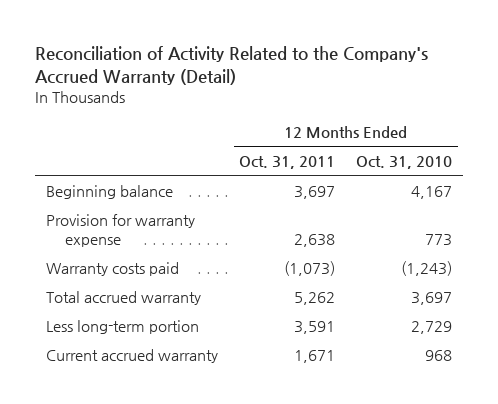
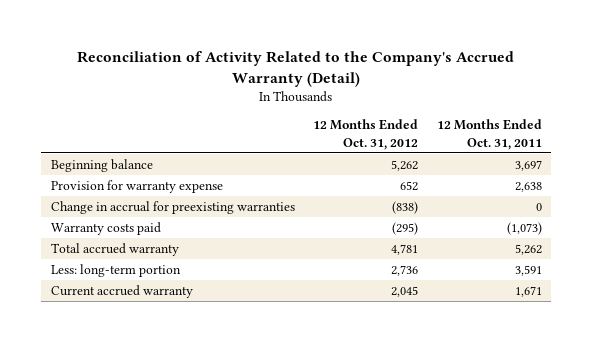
- | 12 Months Ended Oct. 31, 2011 | 12 Months Ended Oct. 31, 2010
+ | 12 Months Ended Oct. 31, 2012 | 12 Months Ended Oct. 31, 2011
+ Change in accrual for preexisting warranties | (838) | 0
- Less long-term portion | 3,591 | 2,729
+ Less: long-term portion | 2,736 | 3,591

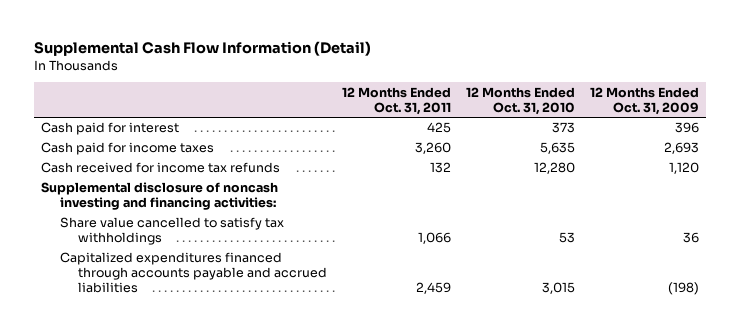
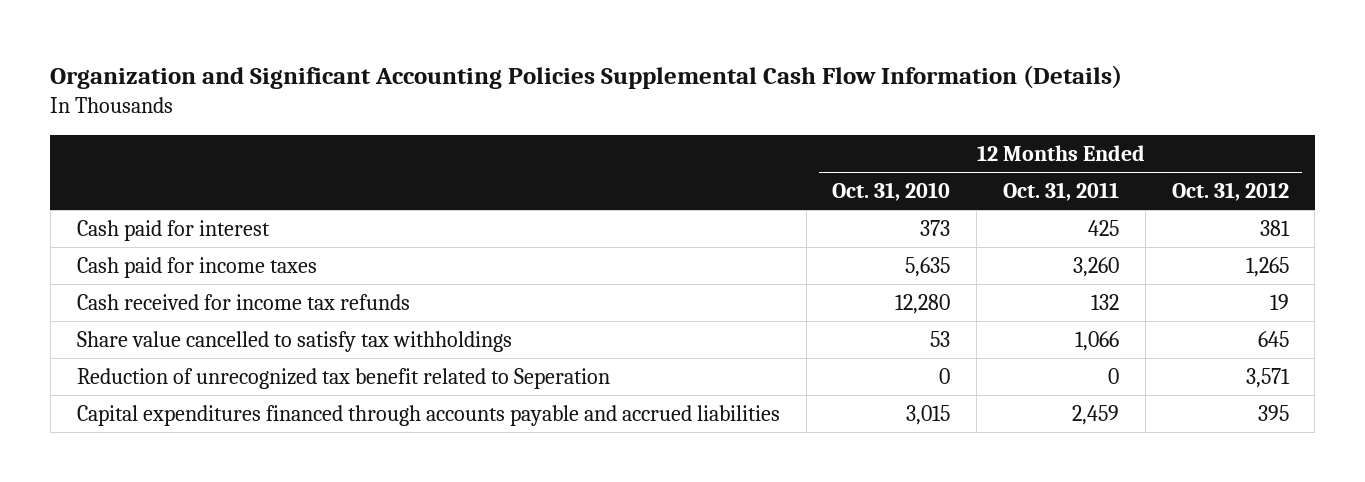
- Supplemental Cash Flow Information (Detail)
+ Organization and Significant Accounting Policies Supplemental Cash Flow Information (Details)
- | 12 Months Ended Oct. 31, 2011 | 12 Months Ended Oct. 31, 2010 | 12 Months Ended Oct. 31, 2009
+ | 12 Months Ended Oct. 31, 2010 | 12 Months Ended Oct. 31, 2011 | 12 Months Ended Oct. 31, 2012
- Supplemental disclosure of noncash investing and financing activities:
- Capitalized expenditures financed through accounts payable and accrued liabilities | 2,459 | 3,015 | (198)
+ Reduction of unrecognized tax benefit related to Seperation | 0 | 0 | 3,571
+ Capital expenditures financed through accounts payable and accrued liabilities | 3,015 | 2,459 | 395

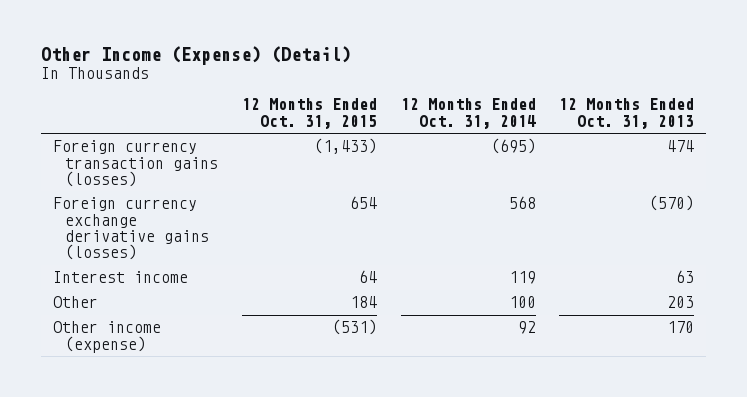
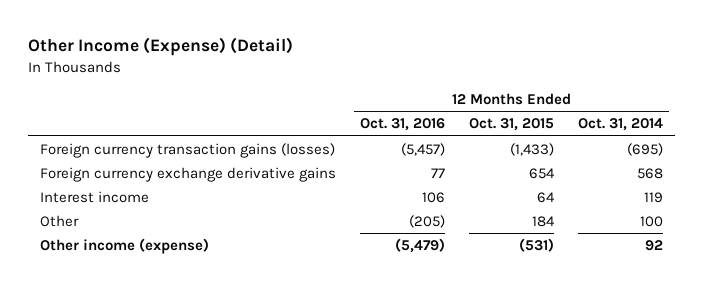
- | 12 Months Ended Oct. 31, 2015 | 12 Months Ended Oct. 31, 2014 | 12 Months Ended Oct. 31, 2013
+ | 12 Months Ended Oct. 31, 2016 | 12 Months Ended Oct. 31, 2015 | 12 Months Ended Oct. 31, 2014
- Foreign currency exchange derivative gains (losses) | 654 | 568 | (570)
+ Foreign currency exchange derivative gains | 77 | 654 | 568

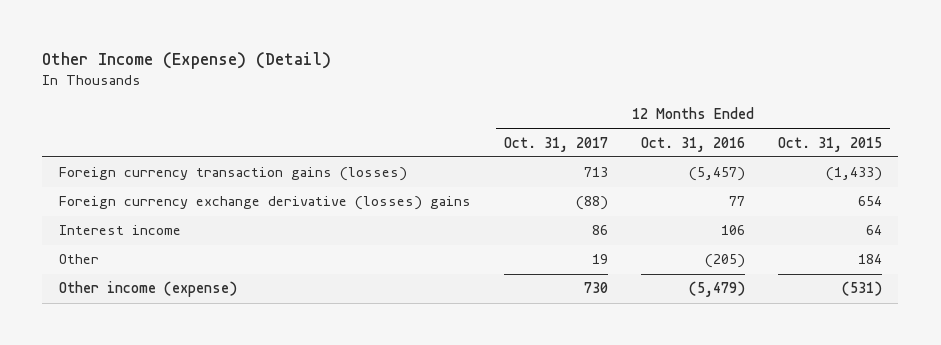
- | 12 Months Ended Oct. 31, 2016 | 12 Months Ended Oct. 31, 2015 | 12 Months Ended Oct. 31, 2014
+ | 12 Months Ended Oct. 31, 2017 | 12 Months Ended Oct. 31, 2016 | 12 Months Ended Oct. 31, 2015
- Foreign currency exchange derivative gains | 77 | 654 | 568
+ Foreign currency exchange derivative (losses) gains | (88) | 77 | 654

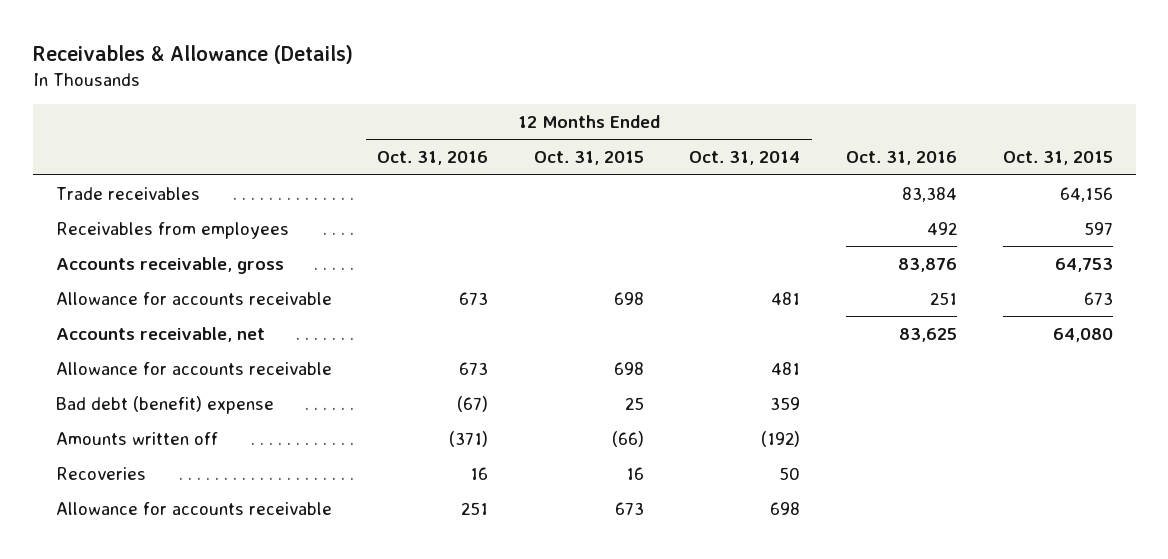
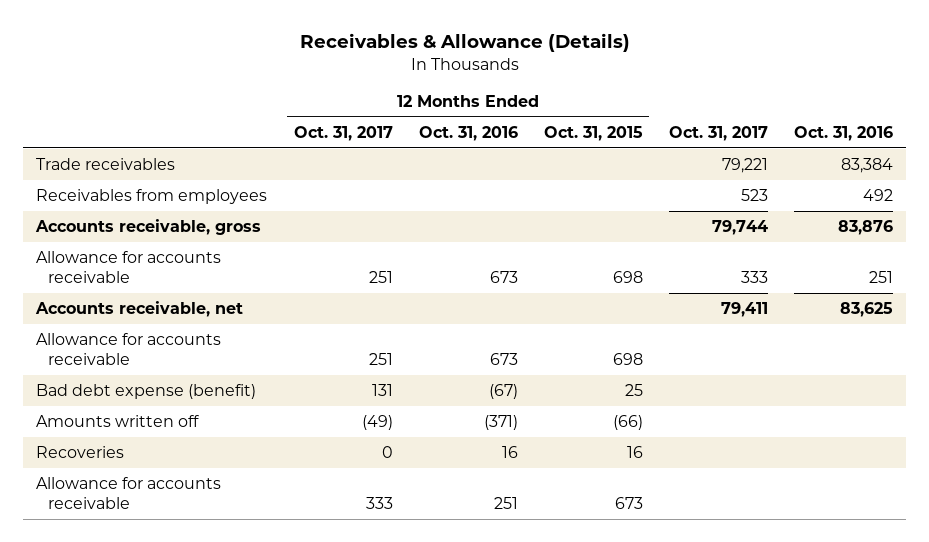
- | 12 Months Ended Oct. 31, 2016 | 12 Months Ended Oct. 31, 2015 | 12 Months Ended Oct. 31, 2014 | Oct. 31, 2016 | Oct. 31, 2015
+ | 12 Months Ended Oct. 31, 2017 | 12 Months Ended Oct. 31, 2016 | 12 Months Ended Oct. 31, 2015 | Oct. 31, 2017 | Oct. 31, 2016
- Bad debt (benefit) expense | (67) | 25 | 359 | |
+ Bad debt expense (benefit) | 131 | (67) | 25 | |

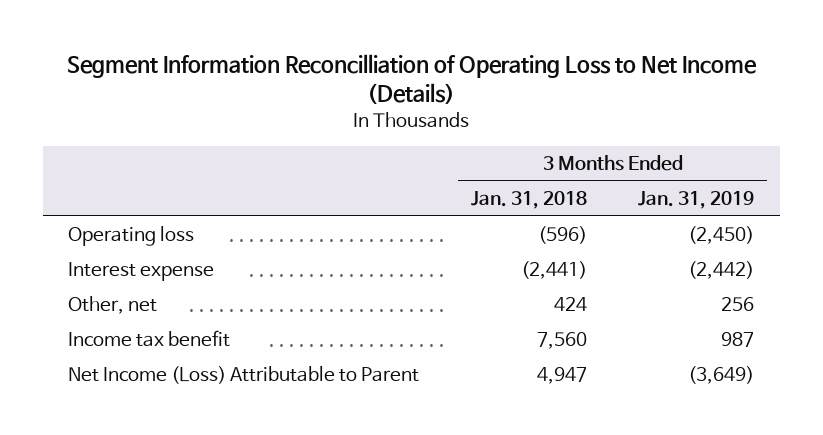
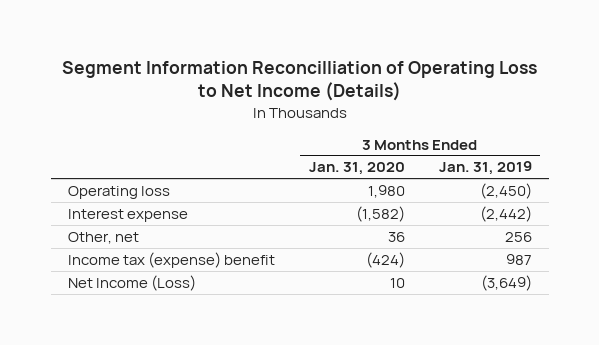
- | 3 Months Ended Jan. 31, 2018 | 3 Months Ended Jan. 31, 2019
+ | 3 Months Ended Jan. 31, 2020 | 3 Months Ended Jan. 31, 2019
- Income tax benefit | 7,560 | 987
- Net Income (Loss) Attributable to Parent | 4,947 | (3,649)
+ Income tax (expense) benefit | (424) | 987
+ Net Income (Loss) | 10 | (3,649)

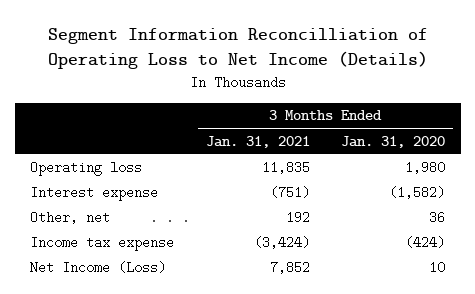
- | 3 Months Ended Jan. 31, 2020 | 3 Months Ended Jan. 31, 2019
+ | 3 Months Ended Jan. 31, 2021 | 3 Months Ended Jan. 31, 2020
- Income tax (expense) benefit | (424) | 987
+ Income tax expense | (3,424) | (424)

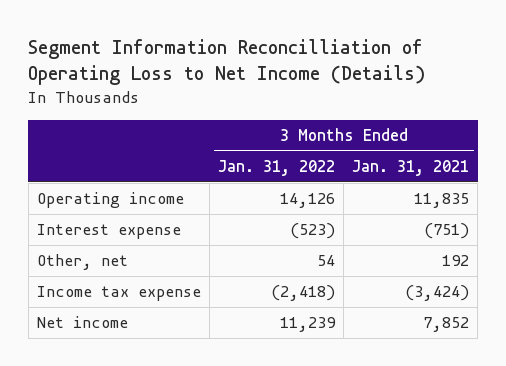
- | 3 Months Ended Jan. 31, 2021 | 3 Months Ended Jan. 31, 2020
+ | 3 Months Ended Jan. 31, 2022 | 3 Months Ended Jan. 31, 2021
- Operating loss | 11,835 | 1,980
+ Operating income | 14,126 | 11,835
- Net Income (Loss) | 7,852 | 10
+ Net income | 11,239 | 7,852

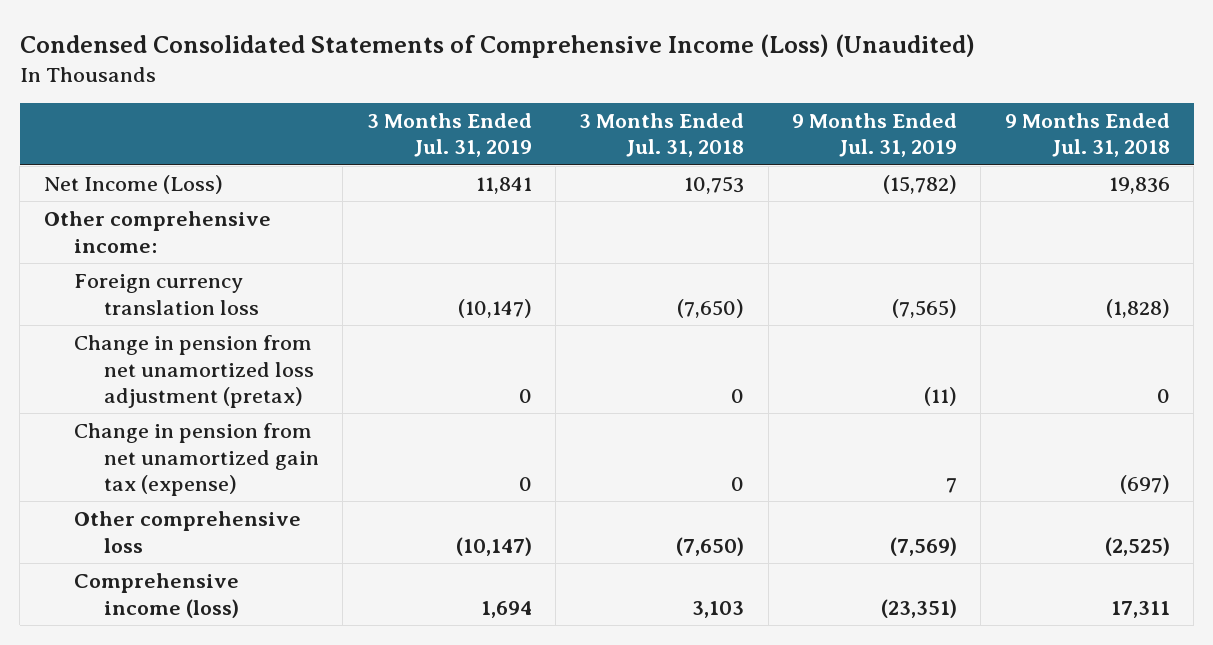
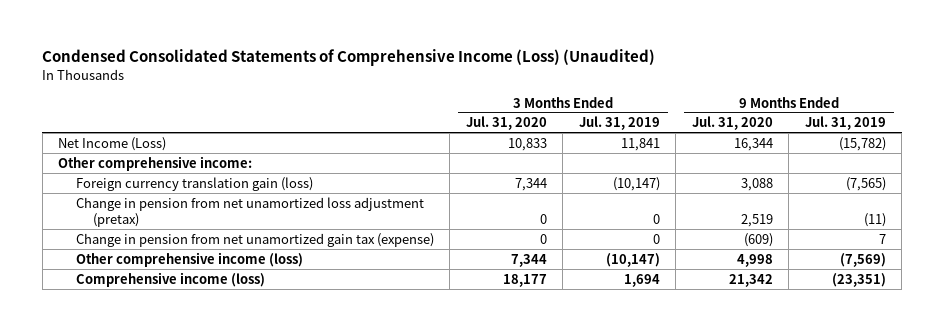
- | 3 Months Ended Jul. 31, 2019 | 3 Months Ended Jul. 31, 2018 | 9 Months Ended Jul. 31, 2019 | 9 Months Ended Jul. 31, 2018
+ | 3 Months Ended Jul. 31, 2020 | 3 Months Ended Jul. 31, 2019 | 9 Months Ended Jul. 31, 2020 | 9 Months Ended Jul. 31, 2019
- Foreign currency translation loss | (10,147) | (7,650) | (7,565) | (1,828)
+ Foreign currency translation gain (loss) | 7,344 | (10,147) | 3,088 | (7,565)
- Other comprehensive loss | (10,147) | (7,650) | (7,569) | (2,525)
+ Other comprehensive income (loss) | 7,344 | (10,147) | 4,998 | (7,569)

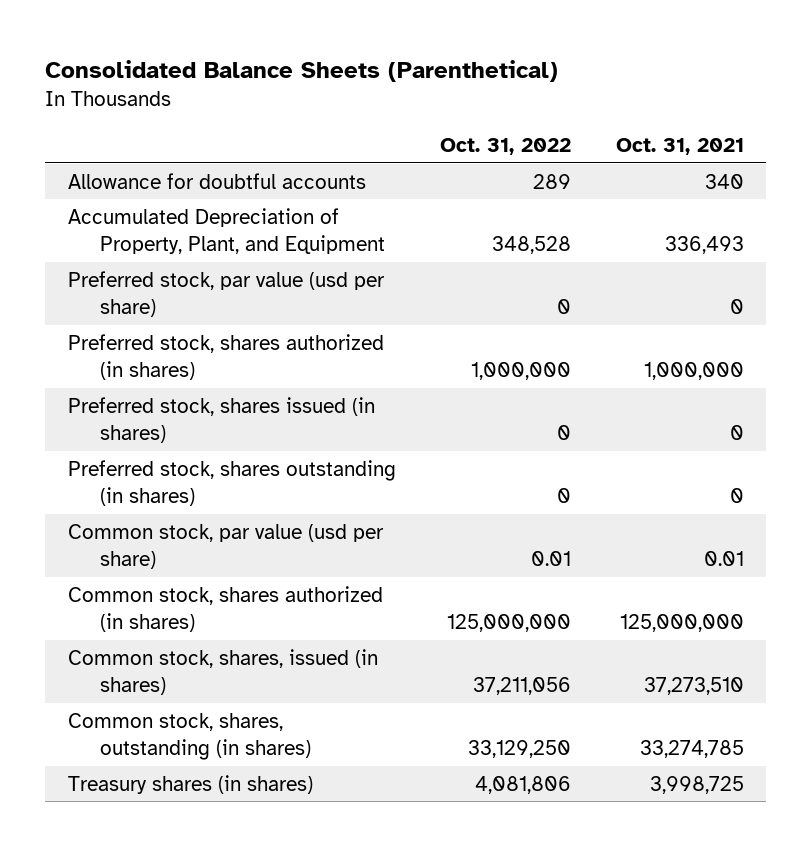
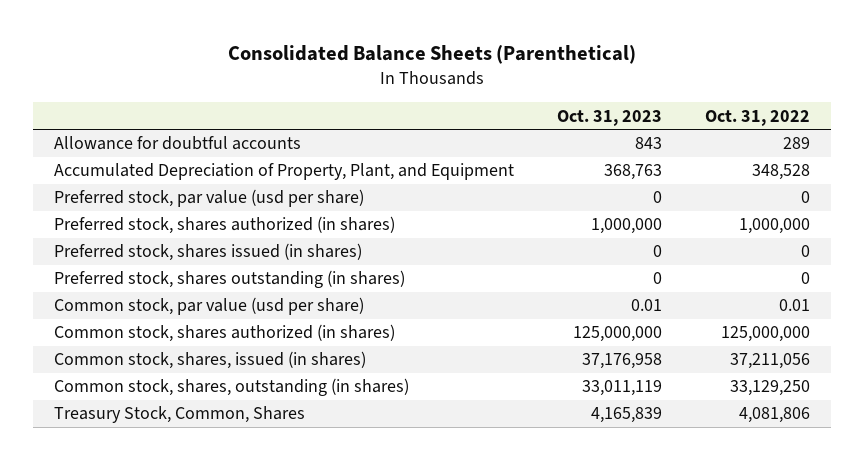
- | Oct. 31, 2022 | Oct. 31, 2021
+ | Oct. 31, 2023 | Oct. 31, 2022
- Treasury shares (in shares) | 4,081,806 | 3,998,725
+ Treasury Stock, Common, Shares | 4,165,839 | 4,081,806

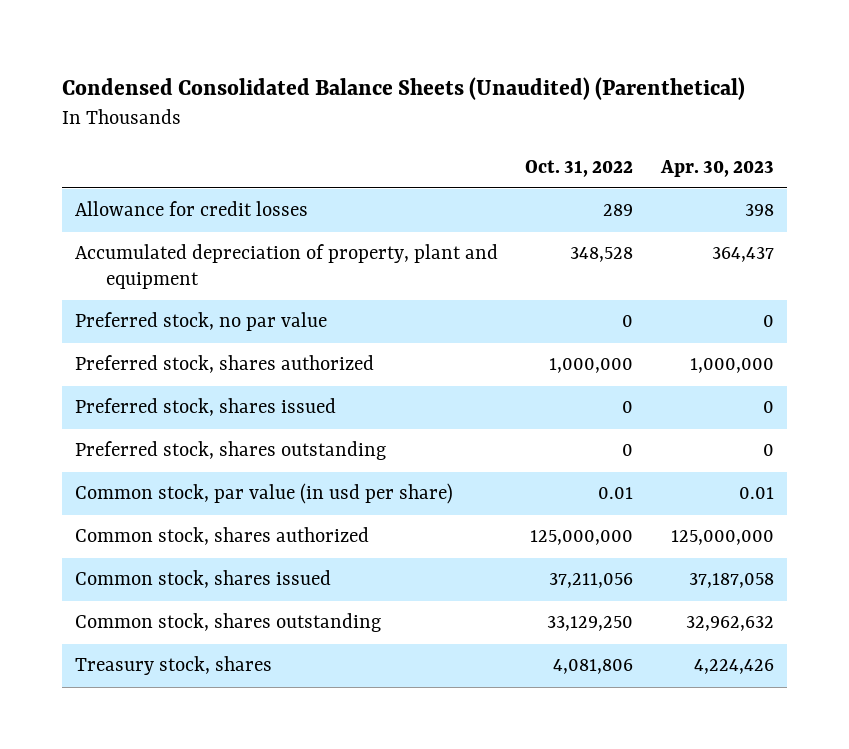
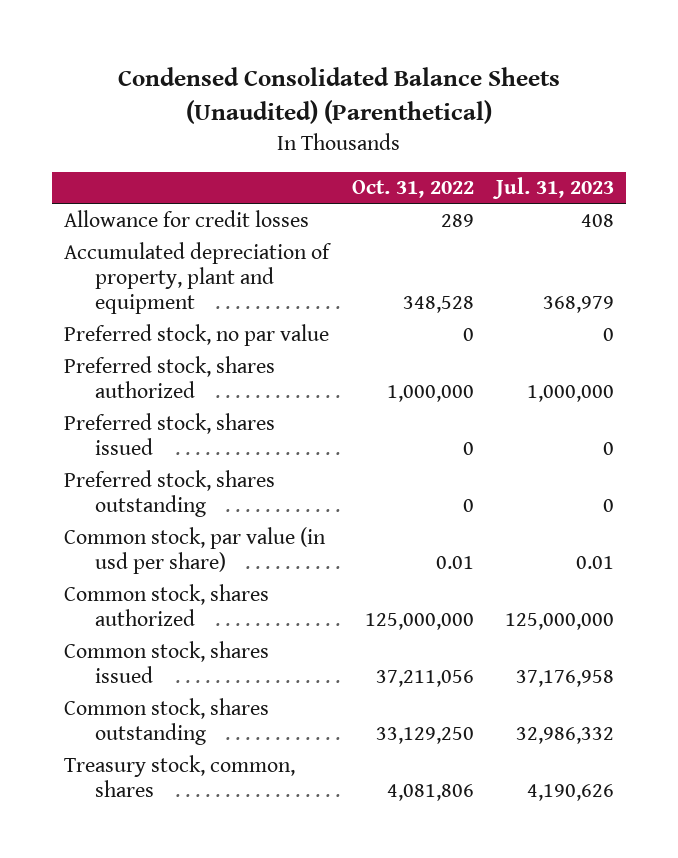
- | Oct. 31, 2022 | Apr. 30, 2023
+ | Oct. 31, 2022 | Jul. 31, 2023
- Treasury stock, shares | 4,081,806 | 4,224,426
+ Treasury stock, common, shares | 4,081,806 | 4,190,626

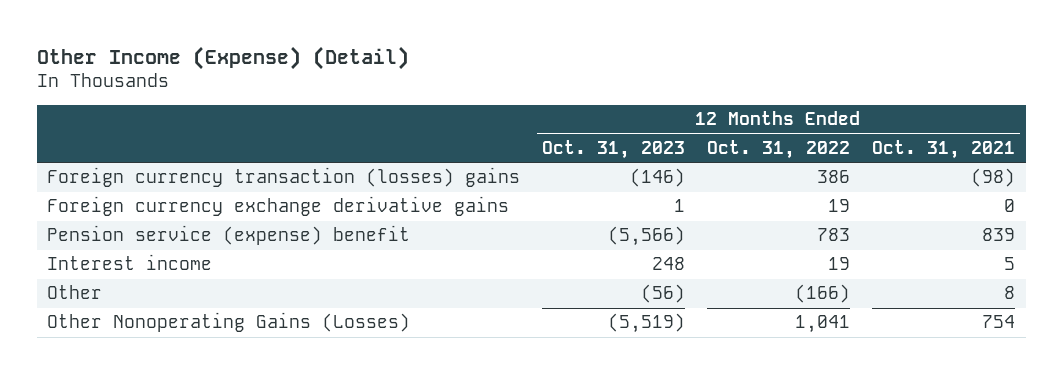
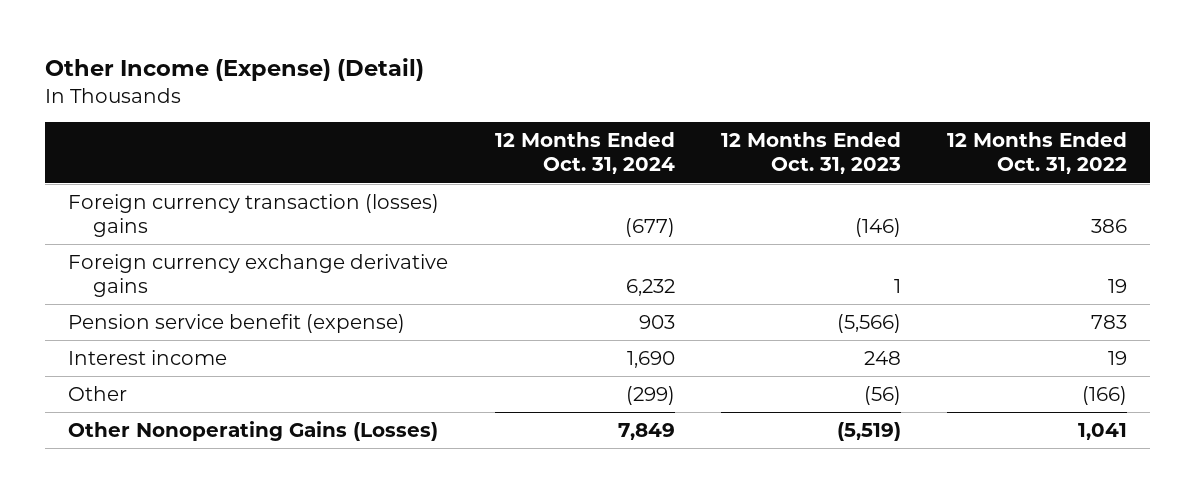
- | 12 Months Ended Oct. 31, 2023 | 12 Months Ended Oct. 31, 2022 | 12 Months Ended Oct. 31, 2021
+ | 12 Months Ended Oct. 31, 2024 | 12 Months Ended Oct. 31, 2023 | 12 Months Ended Oct. 31, 2022
- Pension service (expense) benefit | (5,566) | 783 | 839
+ Pension service benefit (expense) | 903 | (5,566) | 783

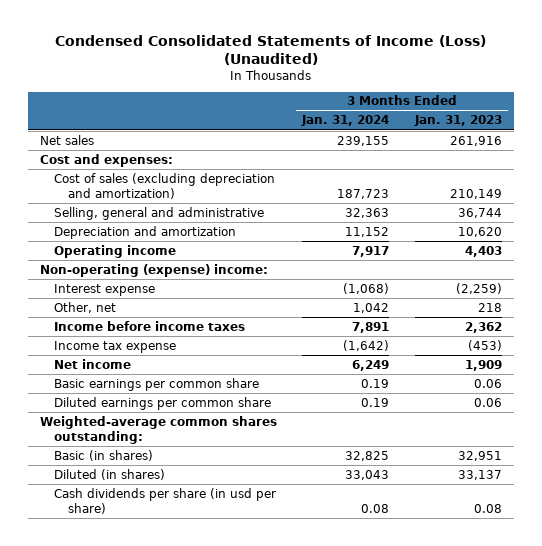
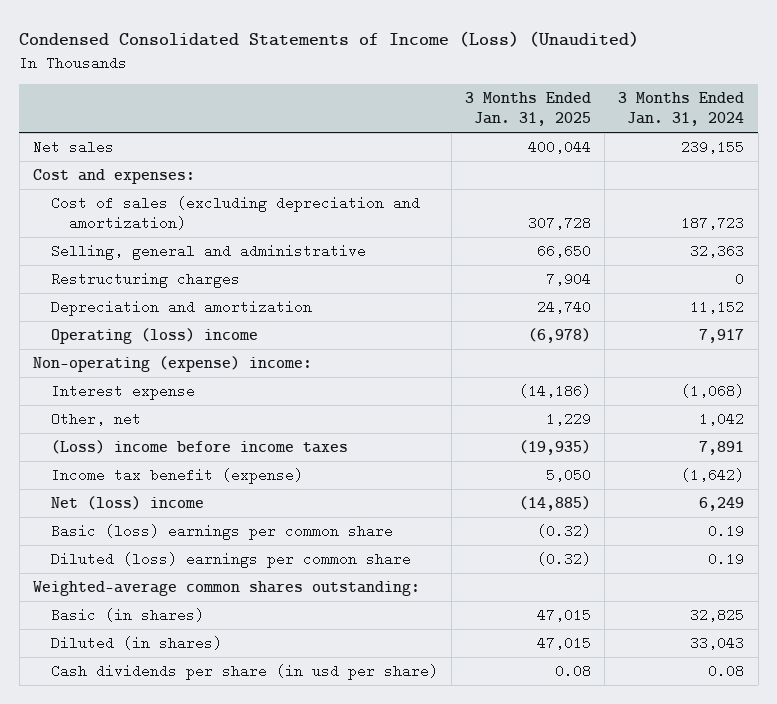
- | 3 Months Ended Jan. 31, 2024 | 3 Months Ended Jan. 31, 2023
+ | 3 Months Ended Jan. 31, 2025 | 3 Months Ended Jan. 31, 2024
+ Restructuring charges | 7,904 | 0
- Operating income | 7,917 | 4,403
+ Operating (loss) income | (6,978) | 7,917
- Income before income taxes | 7,891 | 2,362
- Income tax expense | (1,642) | (453)
- Net income | 6,249 | 1,909
- Basic earnings per common share | 0.19 | 0.06
- Diluted earnings per common share | 0.19 | 0.06
+ (Loss) income before income taxes | (19,935) | 7,891
+ Income tax benefit (expense) | 5,050 | (1,642)
+ Net (loss) income | (14,885) | 6,249
+ Basic (loss) earnings per common share | (0.32) | 0.19
+ Diluted (loss) earnings per common share | (0.32) | 0.19

